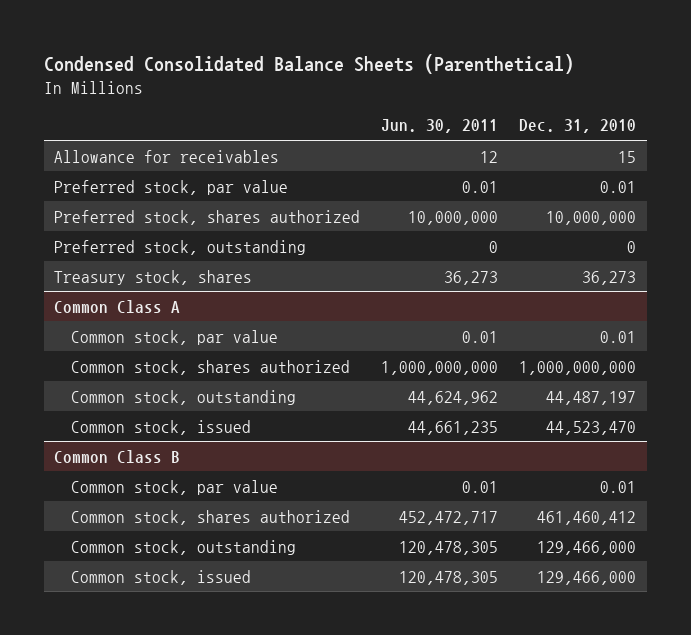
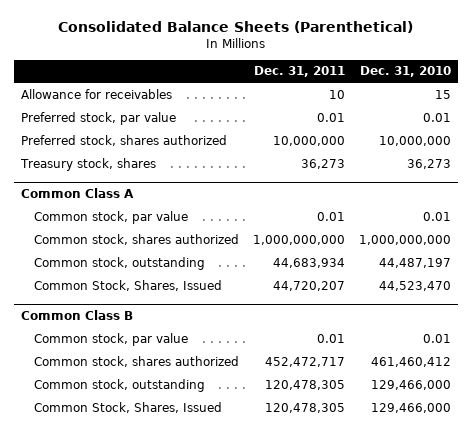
- Condensed Consolidated Balance Sheets (Parenthetical)
+ Consolidated Balance Sheets (Parenthetical)
- | Jun. 30, 2011 | Dec. 31, 2010
+ | Dec. 31, 2011 | Dec. 31, 2010
- Preferred stock, outstanding | 0 | 0
@ Common Class A
- Common stock, issued | 44,661,235 | 44,523,470
+ Common Stock, Shares, Issued | 44,720,207 | 44,523,470
@ Common Class B
- Common stock, issued | 120,478,305 | 129,466,000
+ Common Stock, Shares, Issued | 120,478,305 | 129,466,000

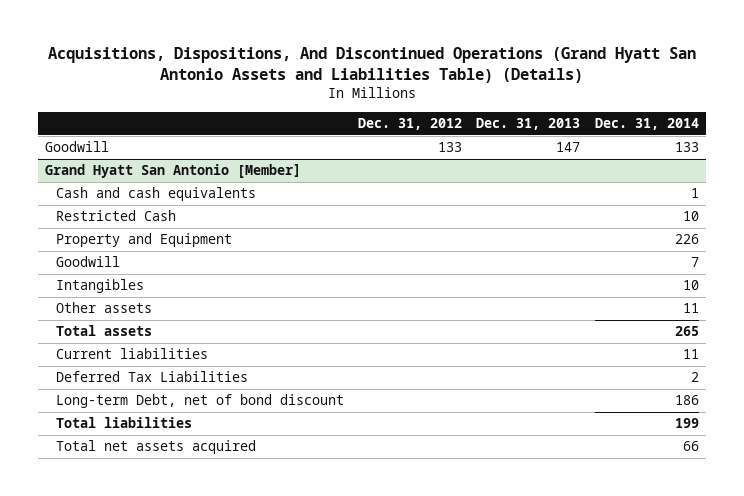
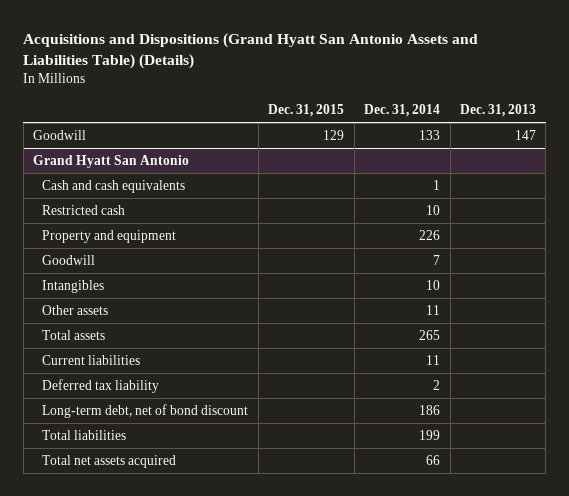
- Acquisitions, Dispositions, And Discontinued Operations (Grand Hyatt San Antonio Assets and Liabilities Table) (Details)
+ Acquisitions and Dispositions (Grand Hyatt San Antonio Assets and Liabilities Table) (Details)
- | Dec. 31, 2012 | Dec. 31, 2013 | Dec. 31, 2014
+ | Dec. 31, 2015 | Dec. 31, 2014 | Dec. 31, 2013
- Grand Hyatt San Antonio [Member]
+ Grand Hyatt San Antonio
- Restricted Cash | | | 10
- Property and Equipment | | | 226
+ Restricted cash | | 10 |
+ Property and equipment | | 226 |
- Deferred Tax Liabilities | | | 2
- Long-term Debt, net of bond discount | | | 186
+ Deferred tax liability | | 2 |
+ Long-term debt, net of bond discount | | 186 |

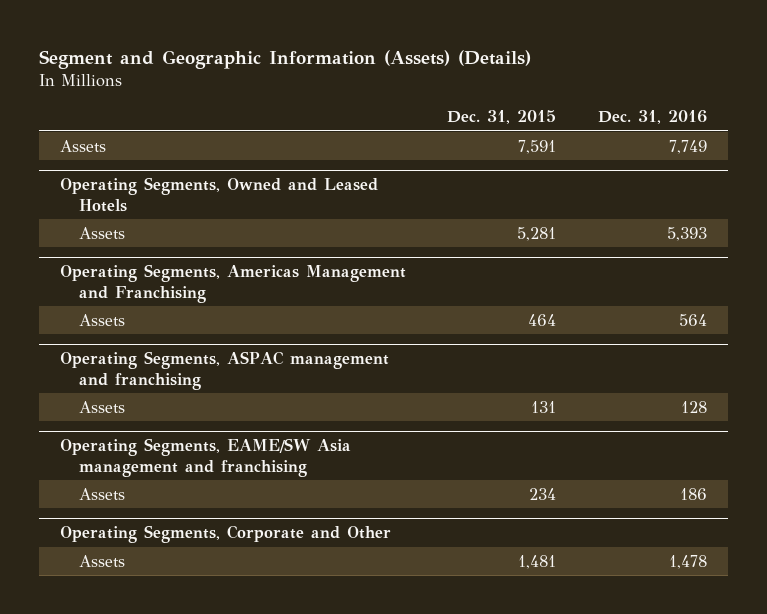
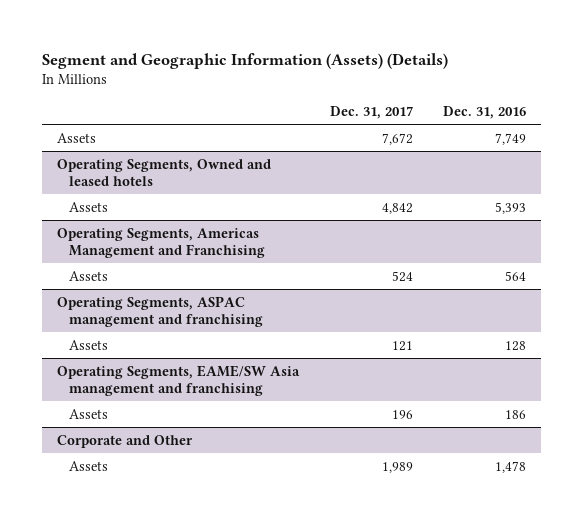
- | Dec. 31, 2015 | Dec. 31, 2016
+ | Dec. 31, 2017 | Dec. 31, 2016
- Operating Segments, Owned and Leased Hotels
+ Operating Segments, Owned and leased hotels
- Operating Segments, Corporate and Other
+ Corporate and Other

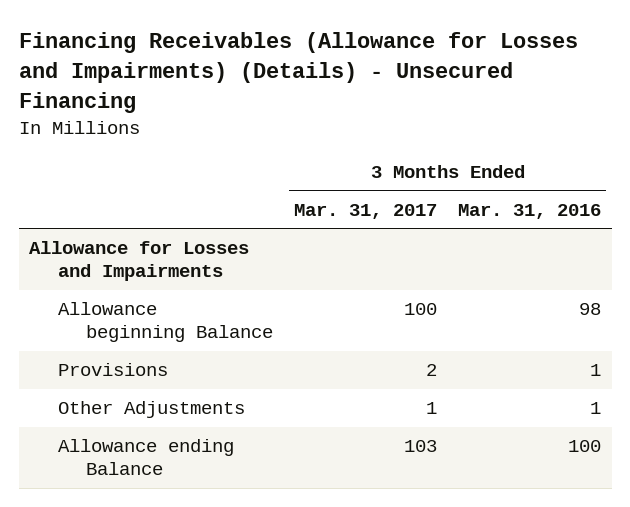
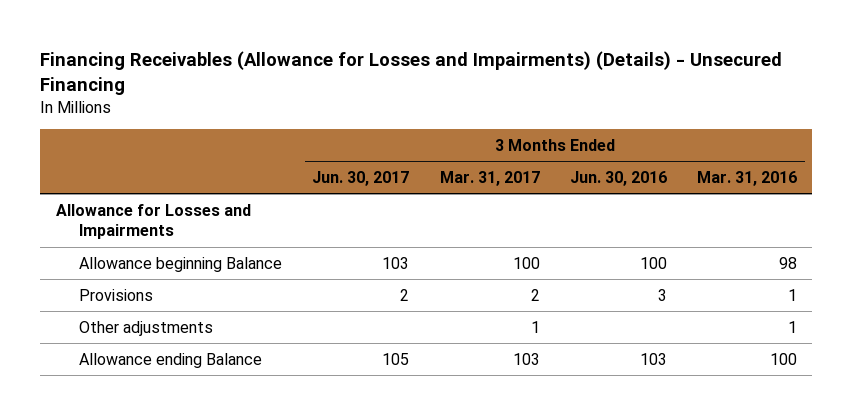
- | 3 Months Ended Mar. 31, 2017 | 3 Months Ended Mar. 31, 2016
+ | 3 Months Ended Jun. 30, 2017 | 3 Months Ended Mar. 31, 2017 | 3 Months Ended Jun. 30, 2016 | 3 Months Ended Mar. 31, 2016
- Other Adjustments | 1 | 1
+ Other adjustments | | 1 | | 1

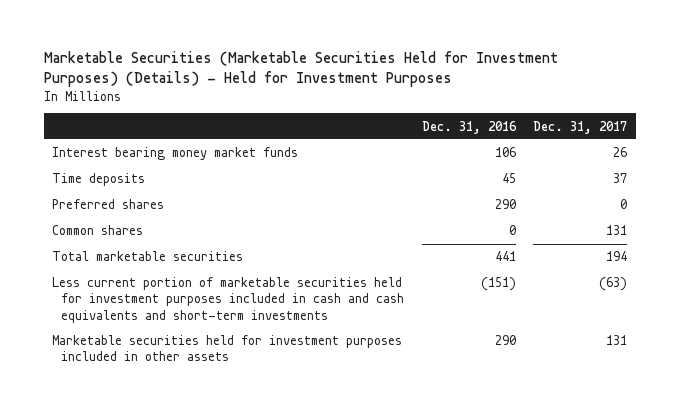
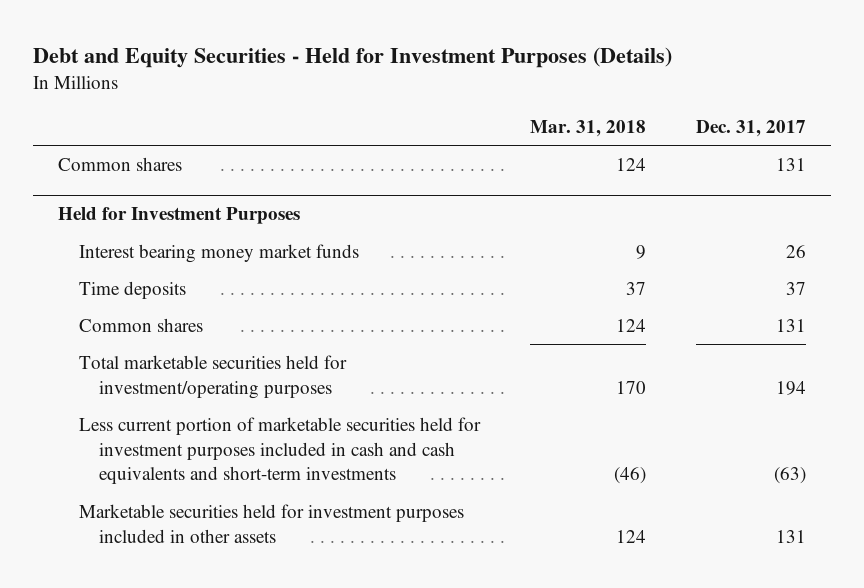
- Marketable Securities (Marketable Securities Held for Investment Purposes) (Details) - Held for Investment Purposes
+ Debt and Equity Securities - Held for Investment Purposes (Details)
- | Dec. 31, 2016 | Dec. 31, 2017
+ | Mar. 31, 2018 | Dec. 31, 2017
+ Common shares | 124 | 131
+ Held for Investment Purposes
- Preferred shares | 290 | 0
- Total marketable securities | 441 | 194
+ Total marketable securities held for investment/operating purposes | 170 | 194

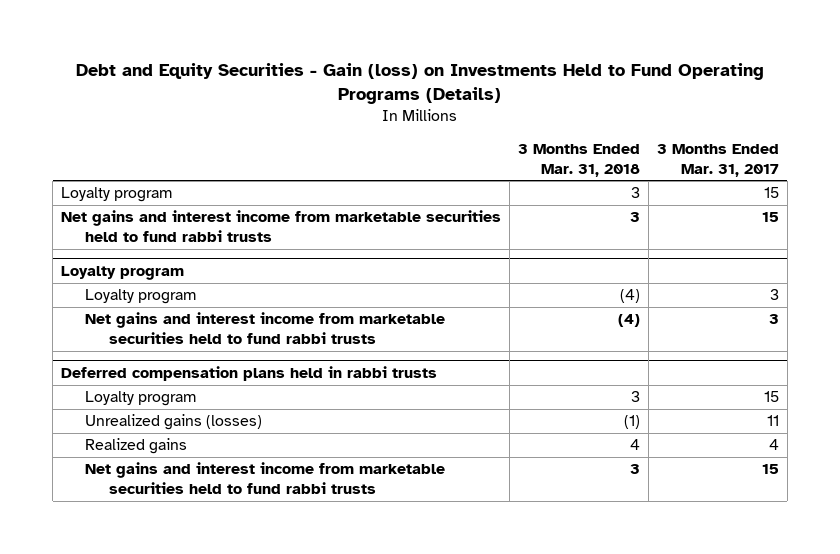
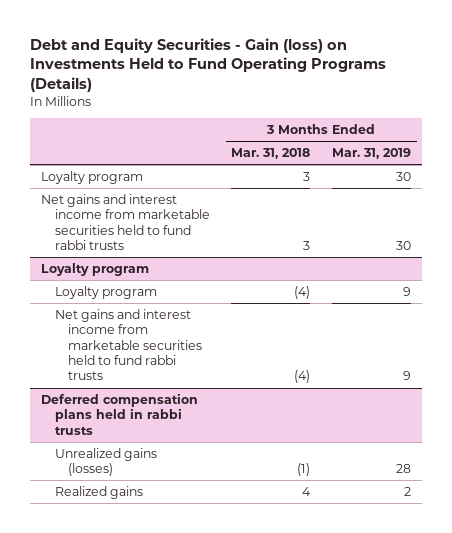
- | 3 Months Ended Mar. 31, 2018 | 3 Months Ended Mar. 31, 2017
+ | 3 Months Ended Mar. 31, 2018 | 3 Months Ended Mar. 31, 2019
@ Deferred compensation plans held in rabbi trusts
- Loyalty program | 3 | 15
- Net gains and interest income from marketable securities held to fund rabbi trusts | 3 | 15

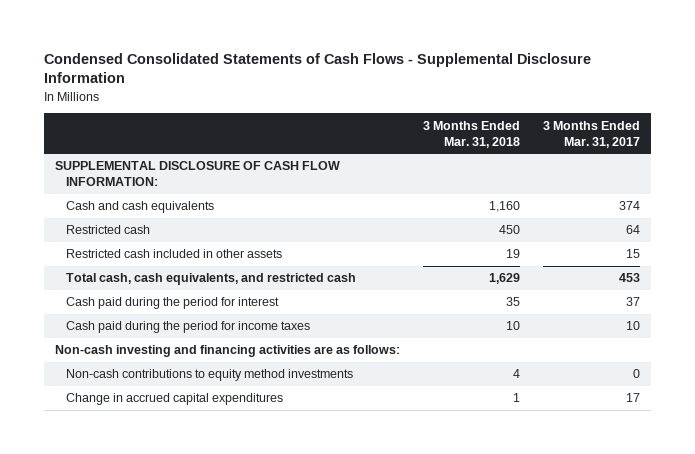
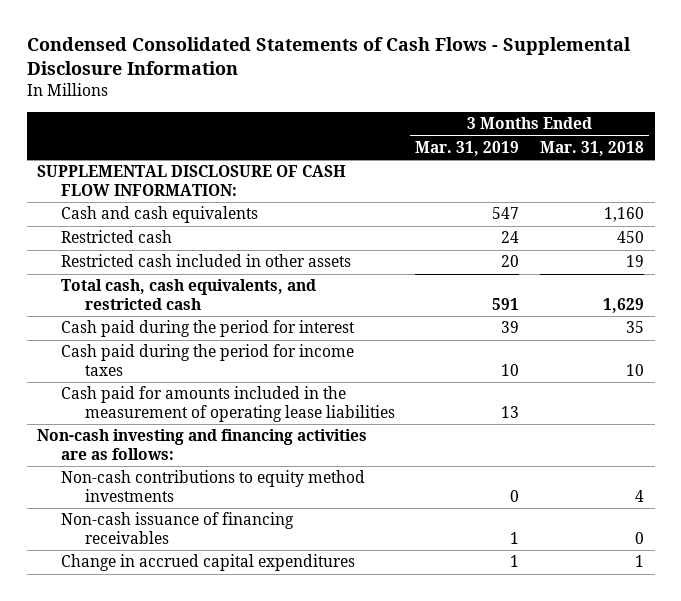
- | 3 Months Ended Mar. 31, 2018 | 3 Months Ended Mar. 31, 2017
+ | 3 Months Ended Mar. 31, 2019 | 3 Months Ended Mar. 31, 2018
+ Cash paid for amounts included in the measurement of operating lease liabilities | 13 |
+ Non-cash issuance of financing receivables | 1 | 0

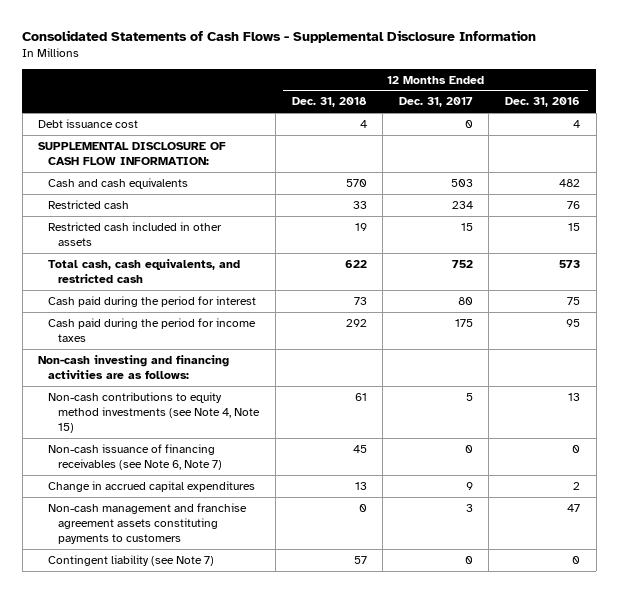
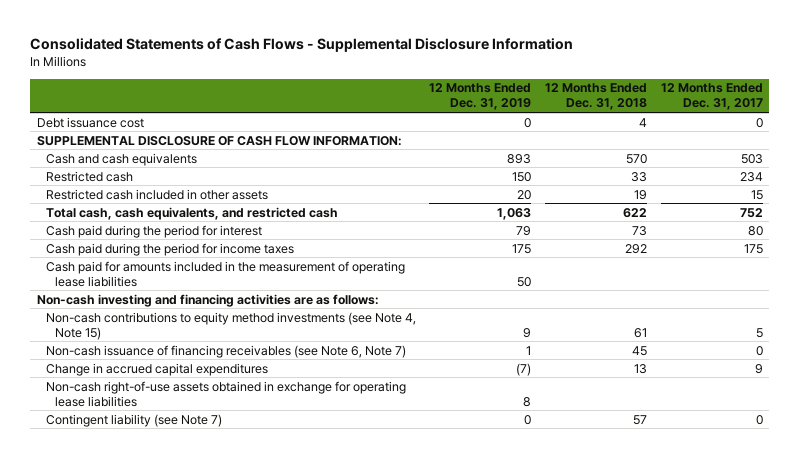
- | 12 Months Ended Dec. 31, 2018 | 12 Months Ended Dec. 31, 2017 | 12 Months Ended Dec. 31, 2016
+ | 12 Months Ended Dec. 31, 2019 | 12 Months Ended Dec. 31, 2018 | 12 Months Ended Dec. 31, 2017
+ Cash paid for amounts included in the measurement of operating lease liabilities | 50 | |
- Non-cash management and franchise agreement assets constituting payments to customers | 0 | 3 | 47
+ Non-cash right-of-use assets obtained in exchange for operating lease liabilities | 8 | |

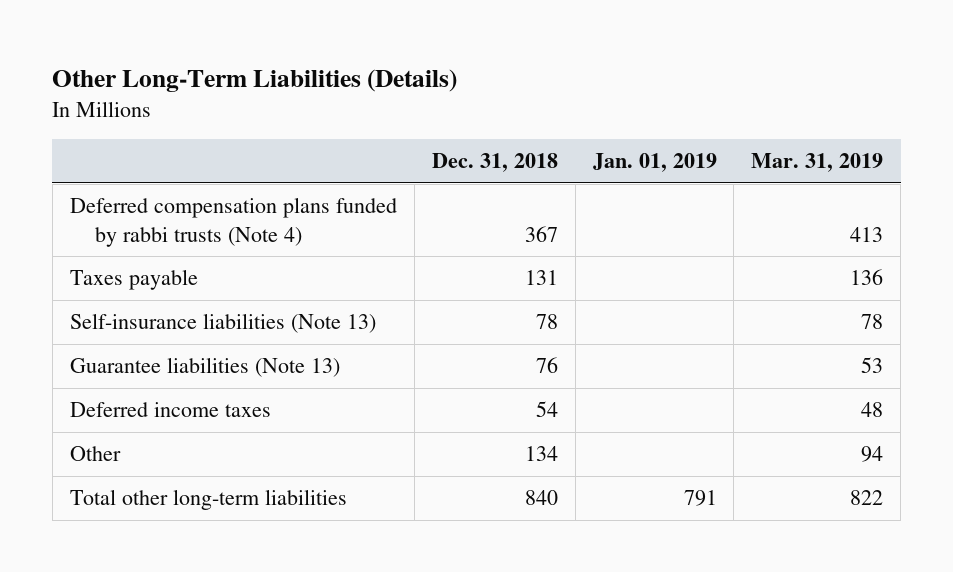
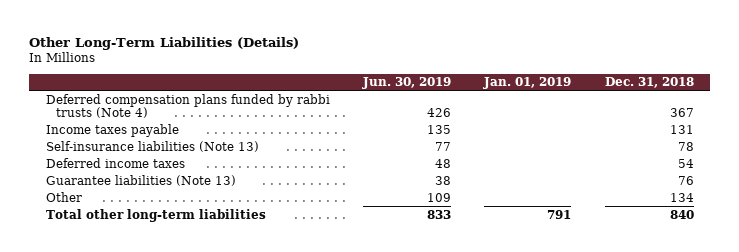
- | Dec. 31, 2018 | Jan. 01, 2019 | Mar. 31, 2019
+ | Jun. 30, 2019 | Jan. 01, 2019 | Dec. 31, 2018
- Taxes payable | 131 | | 136
+ Income taxes payable | 135 | | 131
moved down: Guarantee liabilities (Note 13) | 38 | | 76

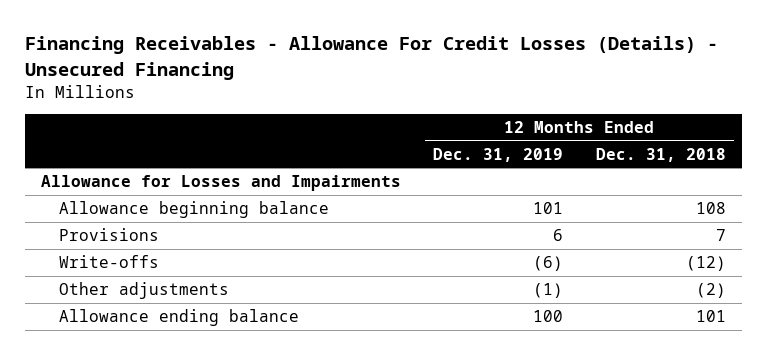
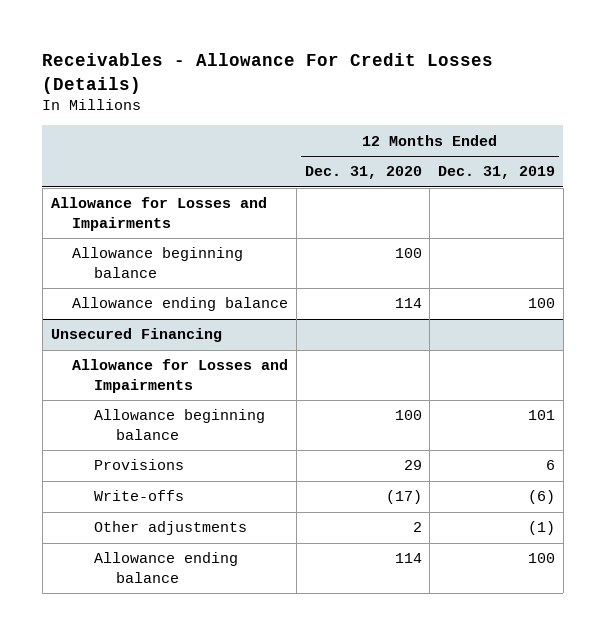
- Financing Receivables - Allowance For Credit Losses (Details) - Unsecured Financing
+ Receivables - Allowance For Credit Losses (Details)
- | 12 Months Ended Dec. 31, 2019 | 12 Months Ended Dec. 31, 2018
+ | 12 Months Ended Dec. 31, 2020 | 12 Months Ended Dec. 31, 2019
+ Allowance beginning balance | 100 |
+ Allowance ending balance | 114 | 100
+ Unsecured Financing
+ Allowance for Losses and Impairments

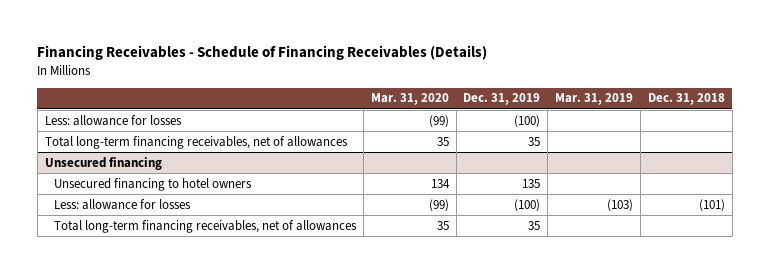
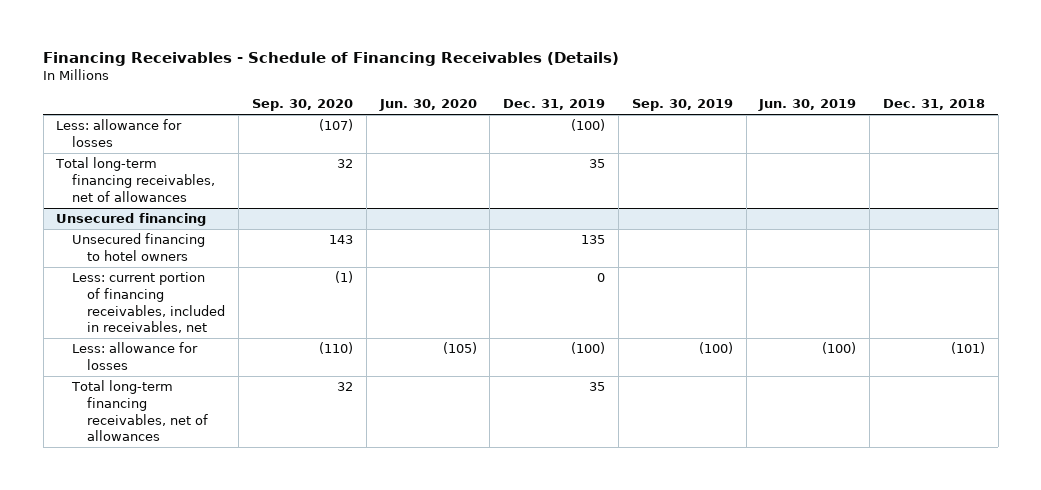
- | Mar. 31, 2020 | Dec. 31, 2019 | Mar. 31, 2019 | Dec. 31, 2018
+ | Sep. 30, 2020 | Jun. 30, 2020 | Dec. 31, 2019 | Sep. 30, 2019 | Jun. 30, 2019 | Dec. 31, 2018
@ Unsecured financing
+ Less: current portion of financing receivables, included in receivables, net | (1) | | 0 | | |

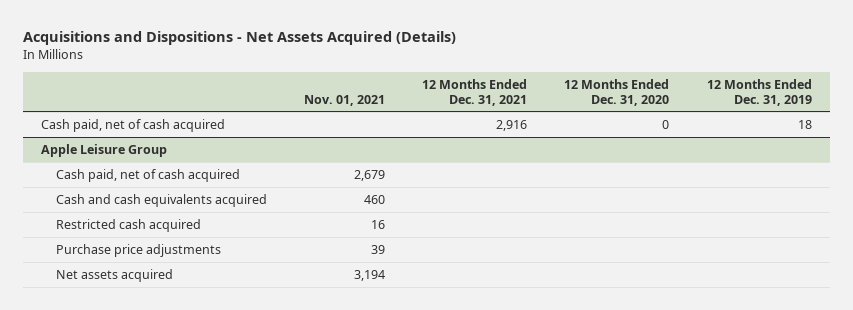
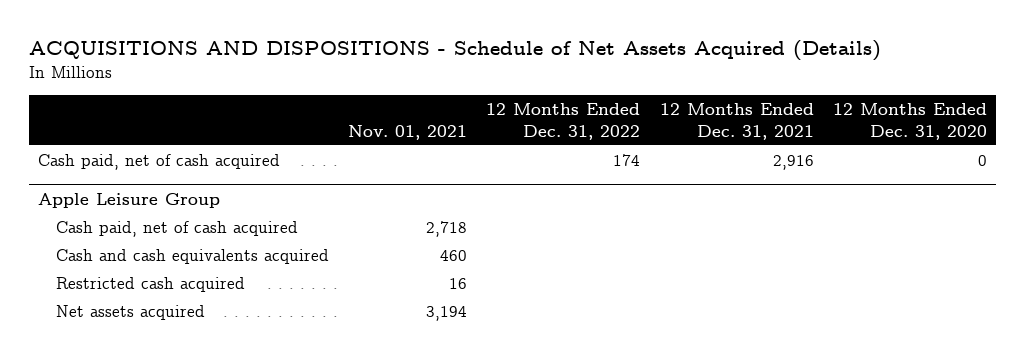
- Acquisitions and Dispositions - Net Assets Acquired (Details)
+ ACQUISITIONS AND DISPOSITIONS - Schedule of Net Assets Acquired (Details)
- | Nov. 01, 2021 | 12 Months Ended Dec. 31, 2021 | 12 Months Ended Dec. 31, 2020 | 12 Months Ended Dec. 31, 2019
+ | Nov. 01, 2021 | 12 Months Ended Dec. 31, 2022 | 12 Months Ended Dec. 31, 2021 | 12 Months Ended Dec. 31, 2020
@ Apple Leisure Group
- Cash paid, net of cash acquired | 2,679 | | |
+ Cash paid, net of cash acquired | 2,718 | | |
- Purchase price adjustments | 39 | | |

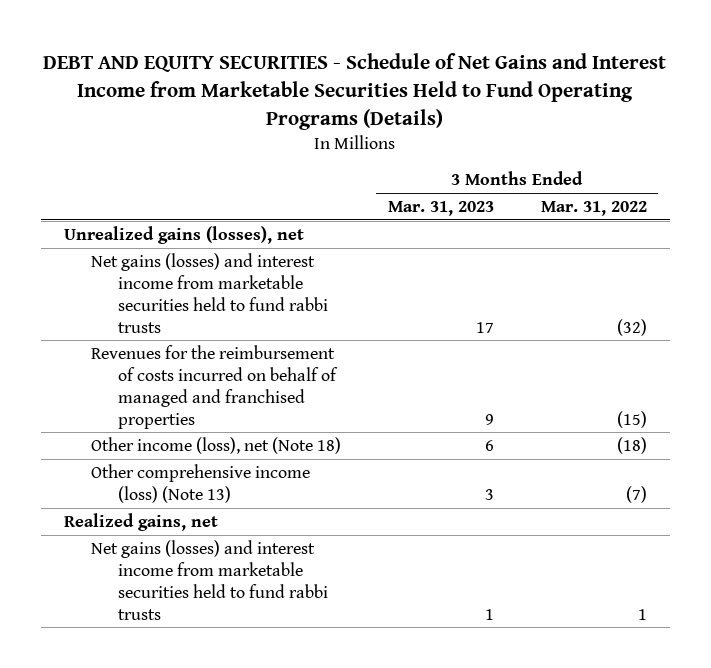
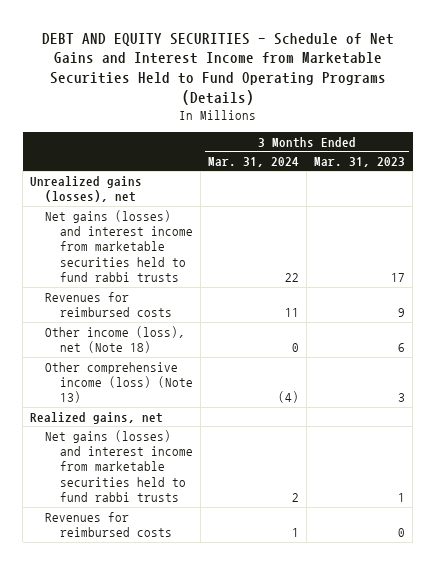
- | 3 Months Ended Mar. 31, 2023 | 3 Months Ended Mar. 31, 2022
+ | 3 Months Ended Mar. 31, 2024 | 3 Months Ended Mar. 31, 2023
- Revenues for the reimbursement of costs incurred on behalf of managed and franchised properties | 9 | (15)
+ Revenues for reimbursed costs | 11 | 9
+ Revenues for reimbursed costs | 1 | 0

